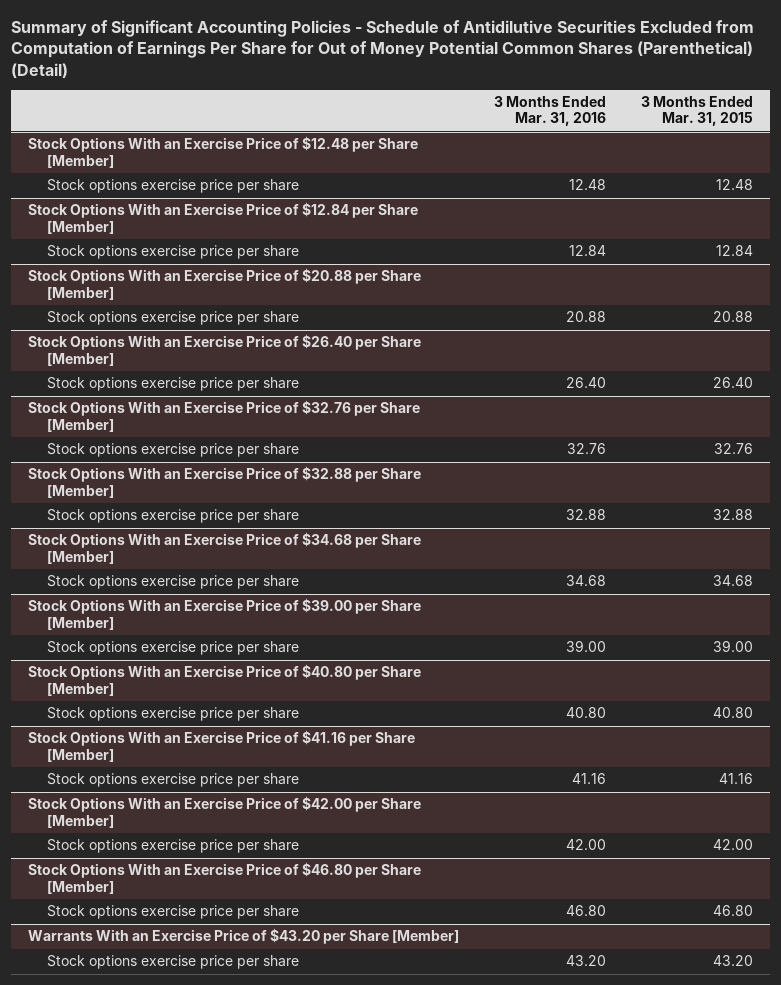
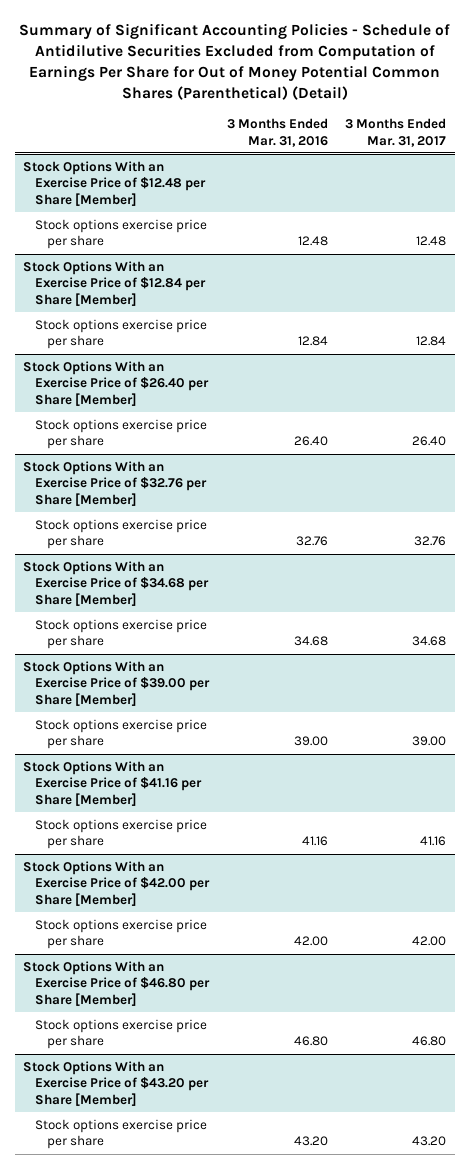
- | 3 Months Ended Mar. 31, 2016 | 3 Months Ended Mar. 31, 2015
+ | 3 Months Ended Mar. 31, 2016 | 3 Months Ended Mar. 31, 2017
- Stock Options With an Exercise Price of $20.88 per Share [Member]
- Stock options exercise price per share | 20.88 | 20.88
- Stock Options With an Exercise Price of $32.88 per Share [Member]
- Stock options exercise price per share | 32.88 | 32.88
- Stock Options With an Exercise Price of $40.80 per Share [Member]
- Stock options exercise price per share | 40.80 | 40.80
- Warrants With an Exercise Price of $43.20 per Share [Member]
+ Stock Options With an Exercise Price of $43.20 per Share [Member]

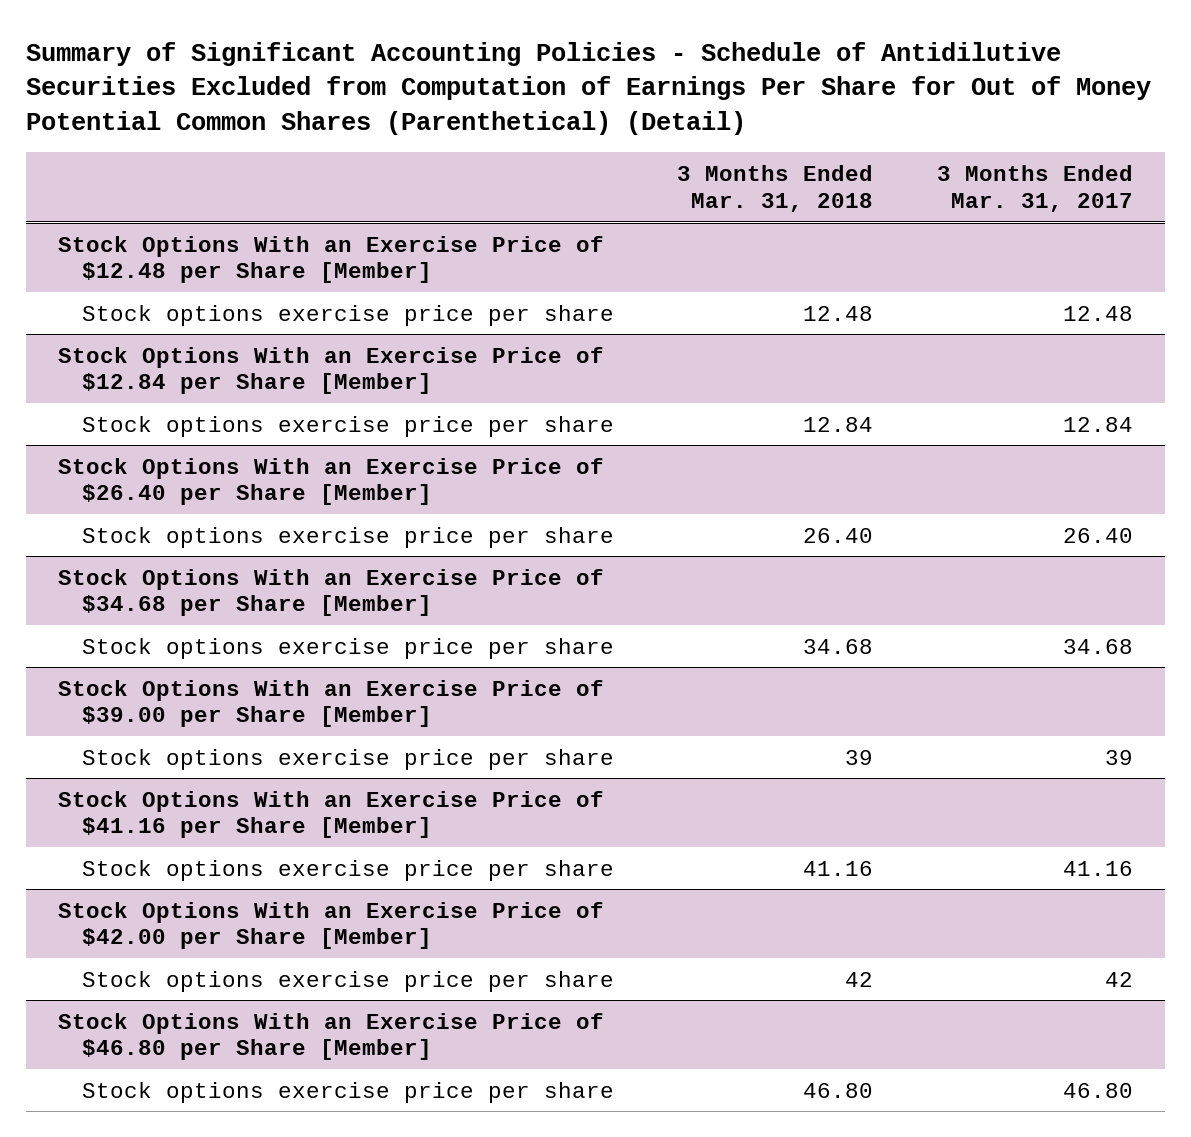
- | 3 Months Ended Mar. 31, 2016 | 3 Months Ended Mar. 31, 2017
+ | 3 Months Ended Mar. 31, 2018 | 3 Months Ended Mar. 31, 2017
- Stock Options With an Exercise Price of $32.76 per Share [Member]
- Stock options exercise price per share | 32.76 | 32.76
@ Stock Options With an Exercise Price of $39.00 per Share [Member]
- Stock options exercise price per share | 39.00 | 39.00
+ Stock options exercise price per share | 39 | 39
@ Stock Options With an Exercise Price of $42.00 per Share [Member]
- Stock options exercise price per share | 42.00 | 42.00
+ Stock options exercise price per share | 42 | 42
- Stock Options With an Exercise Price of $43.20 per Share [Member]
- Stock options exercise price per share | 43.20 | 43.20

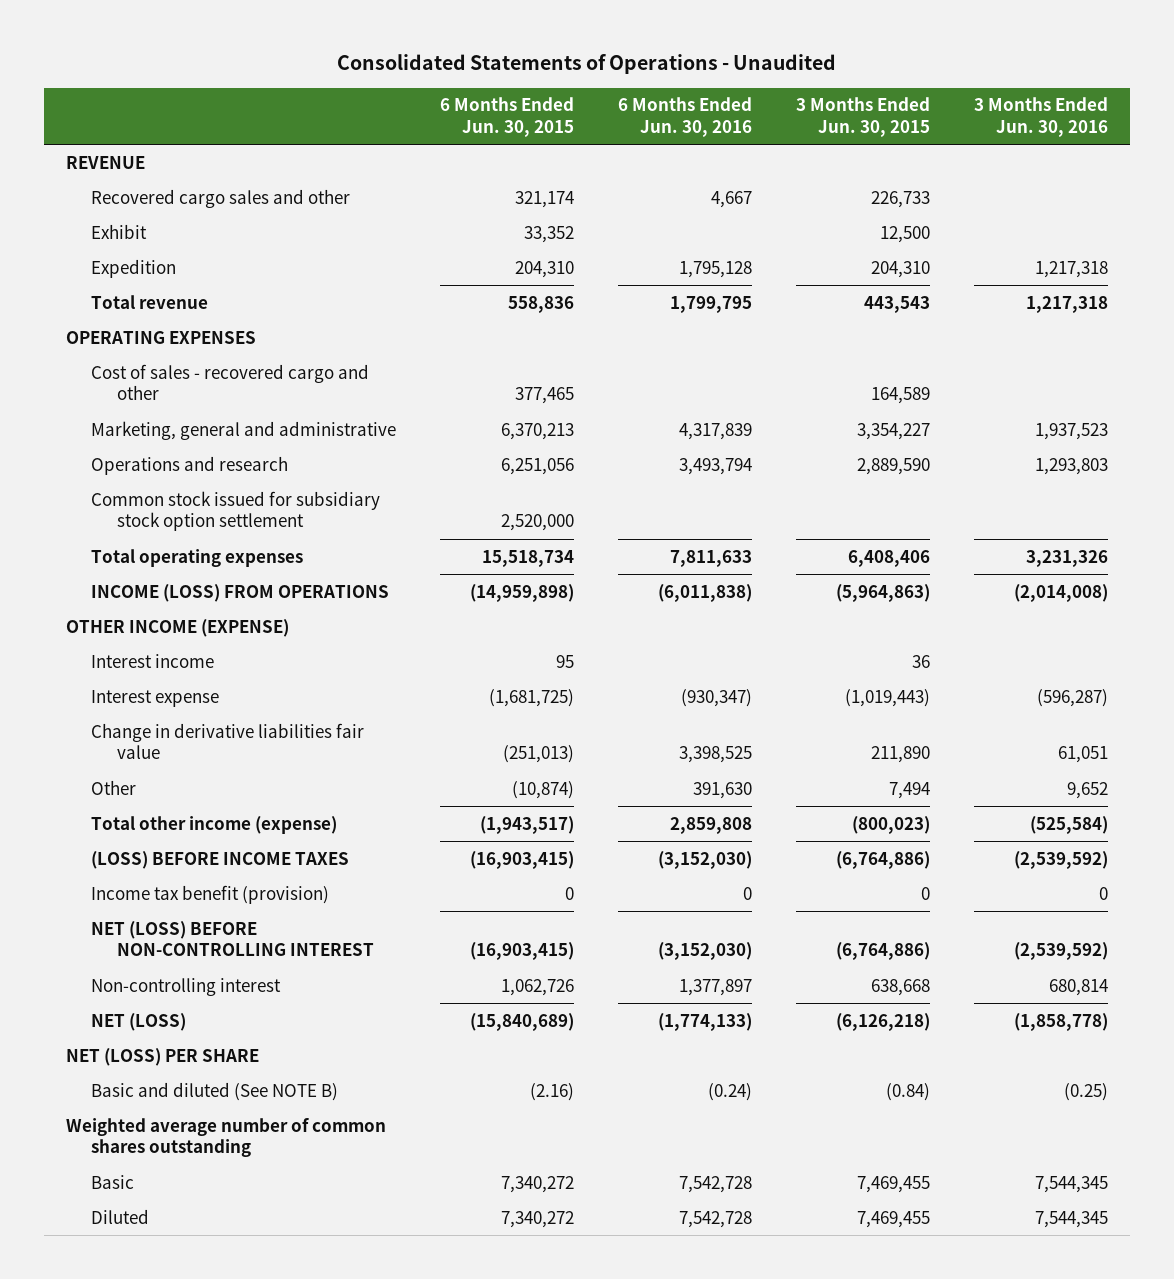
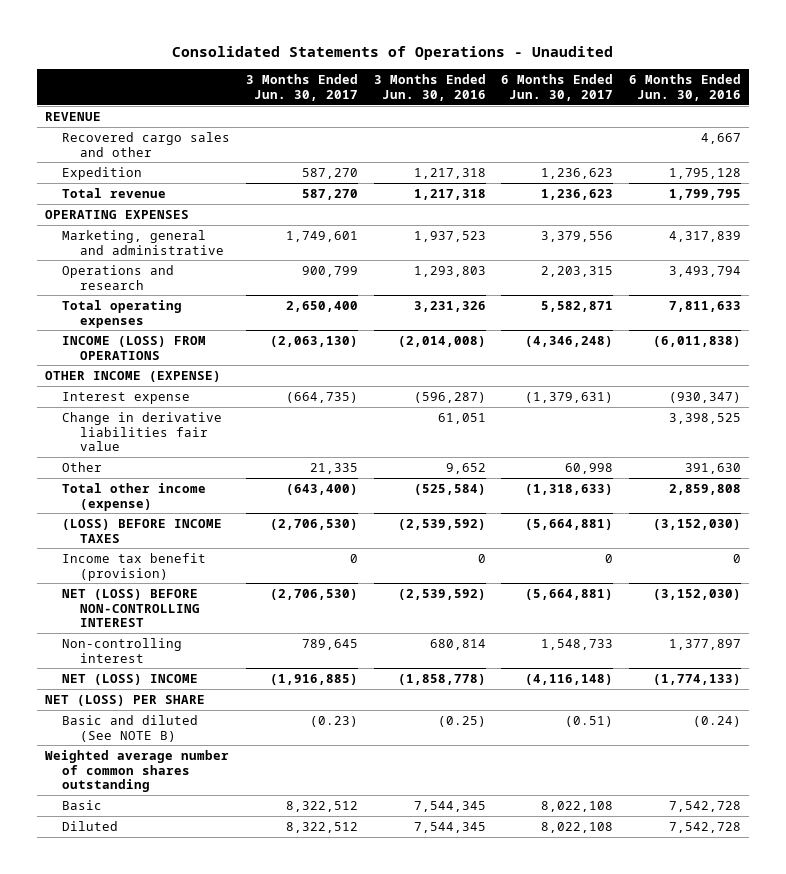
- | 6 Months Ended Jun. 30, 2015 | 6 Months Ended Jun. 30, 2016 | 3 Months Ended Jun. 30, 2015 | 3 Months Ended Jun. 30, 2016
+ | 3 Months Ended Jun. 30, 2017 | 3 Months Ended Jun. 30, 2016 | 6 Months Ended Jun. 30, 2017 | 6 Months Ended Jun. 30, 2016
- Exhibit | 33,352 | | 12,500 |
- Cost of sales - recovered cargo and other | 377,465 | | 164,589 |
- Common stock issued for subsidiary stock option settlement | 2,520,000 | | |
- Interest income | 95 | | 36 |
- NET (LOSS) | (15,840,689) | (1,774,133) | (6,126,218) | (1,858,778)
+ NET (LOSS) INCOME | (1,916,885) | (1,858,778) | (4,116,148) | (1,774,133)

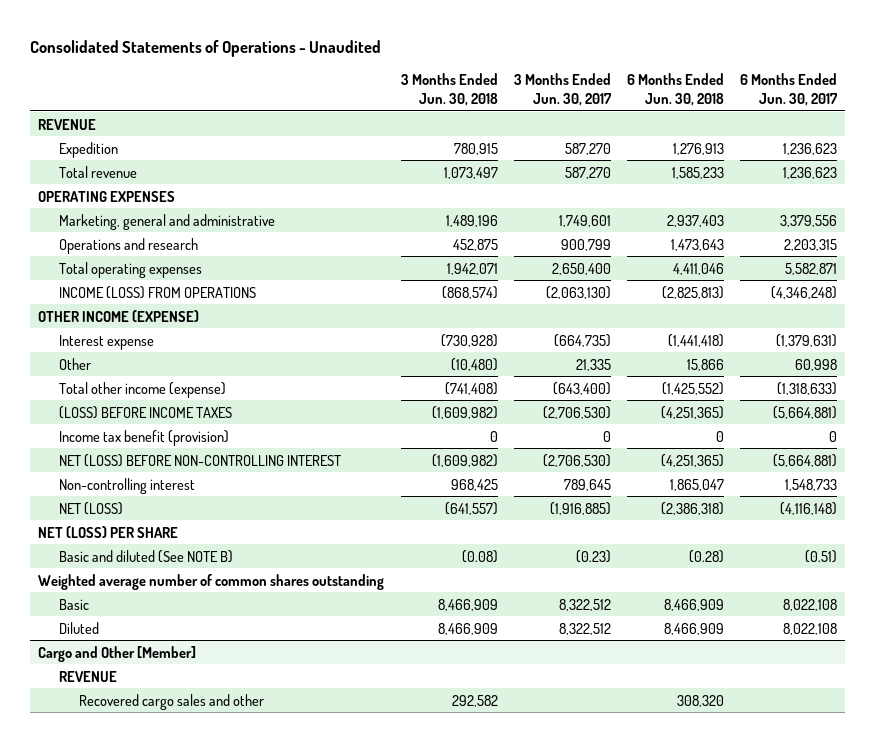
- | 3 Months Ended Jun. 30, 2017 | 3 Months Ended Jun. 30, 2016 | 6 Months Ended Jun. 30, 2017 | 6 Months Ended Jun. 30, 2016
+ | 3 Months Ended Jun. 30, 2018 | 3 Months Ended Jun. 30, 2017 | 6 Months Ended Jun. 30, 2018 | 6 Months Ended Jun. 30, 2017
- Recovered cargo sales and other | | | | 4,667
- Change in derivative liabilities fair value | | 61,051 | | 3,398,525
- NET (LOSS) INCOME | (1,916,885) | (1,858,778) | (4,116,148) | (1,774,133)
+ NET (LOSS) | (641,557) | (1,916,885) | (2,386,318) | (4,116,148)
+ Cargo and Other [Member]
+ REVENUE
+ Recovered cargo sales and other | 292,582 | | 308,320 |

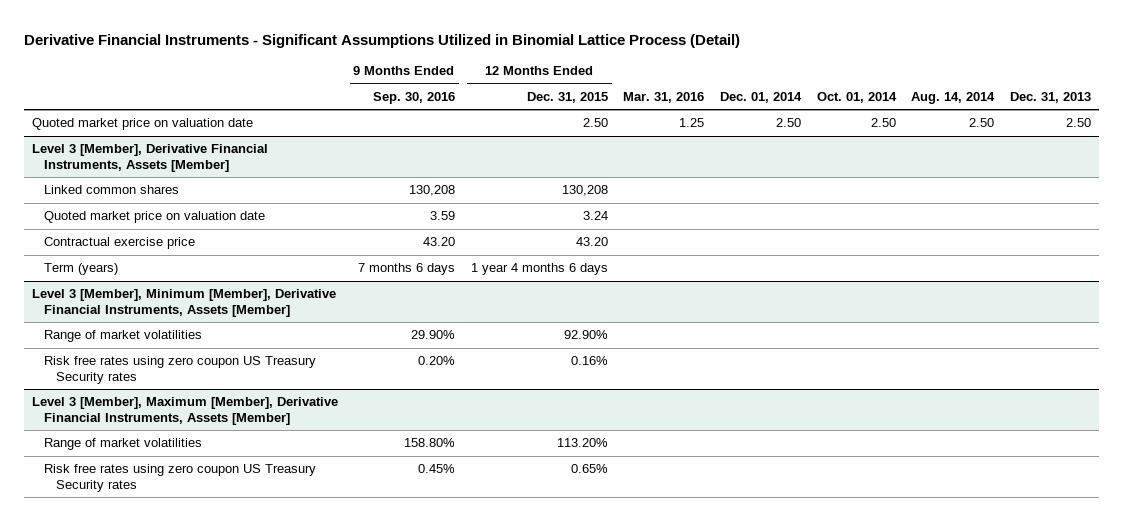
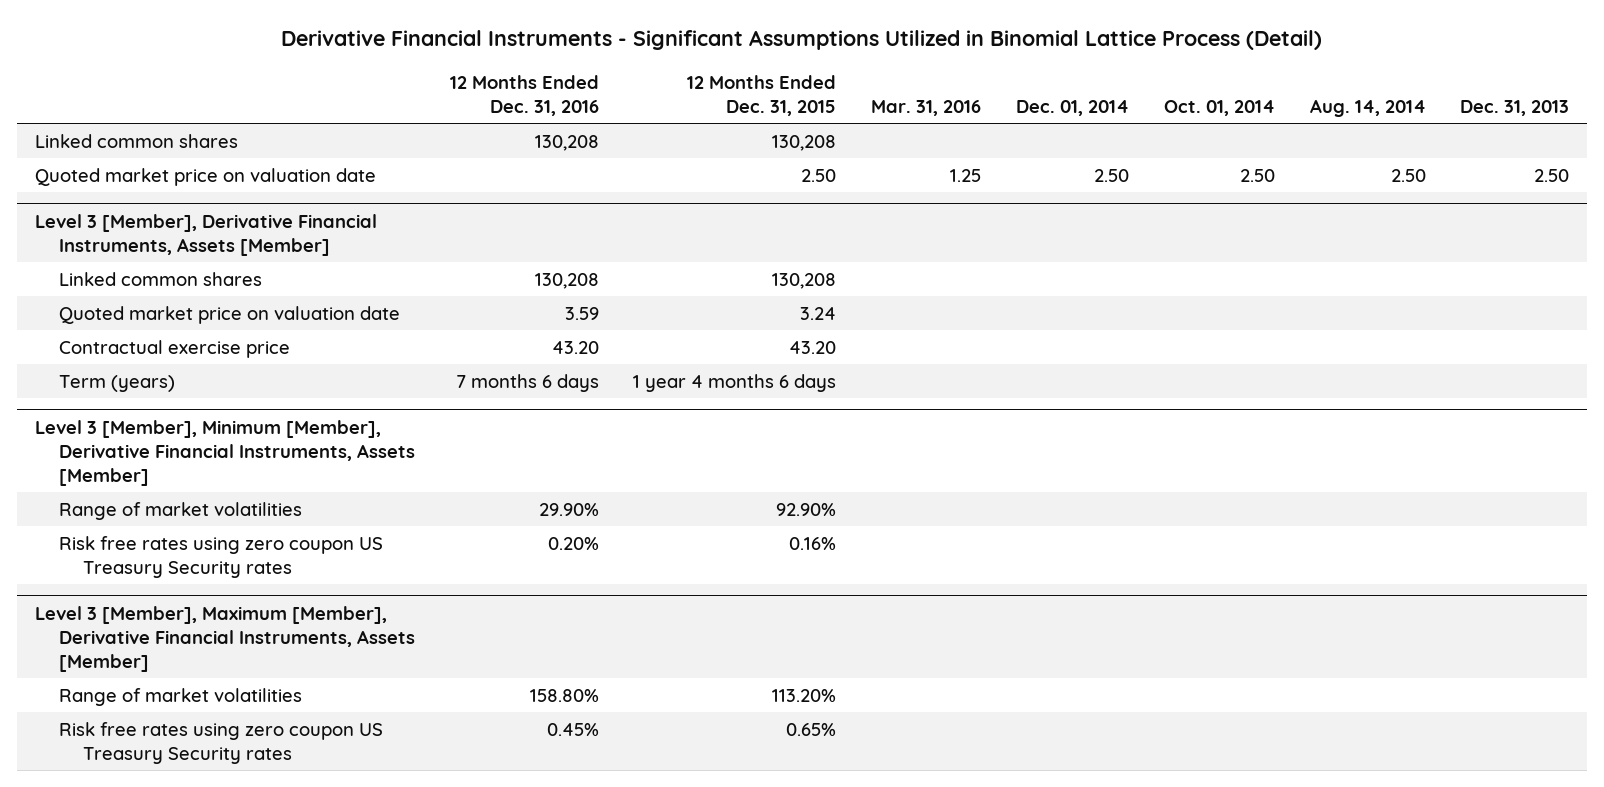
- | 9 Months Ended Sep. 30, 2016 | 12 Months Ended Dec. 31, 2015 | Mar. 31, 2016 | Dec. 01, 2014 | Oct. 01, 2014 | Aug. 14, 2014 | Dec. 31, 2013
+ | 12 Months Ended Dec. 31, 2016 | 12 Months Ended Dec. 31, 2015 | Mar. 31, 2016 | Dec. 01, 2014 | Oct. 01, 2014 | Aug. 14, 2014 | Dec. 31, 2013
+ Linked common shares | 130,208 | 130,208 | | | | |

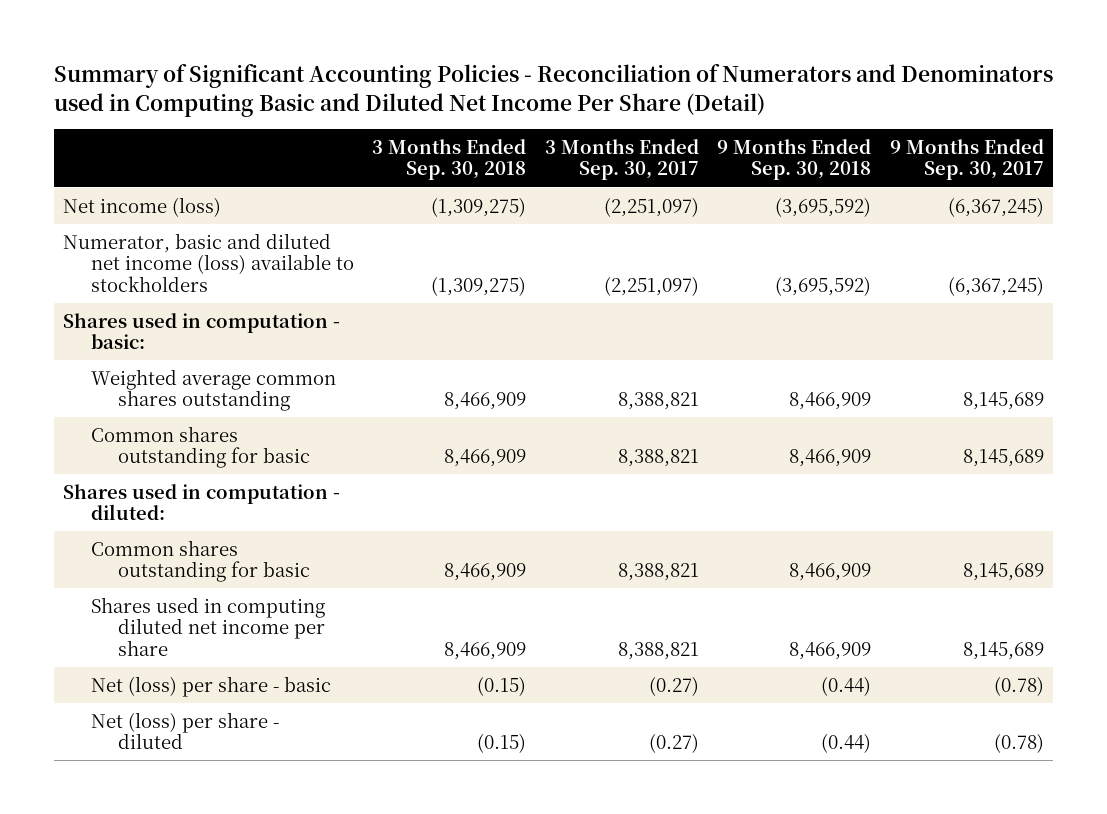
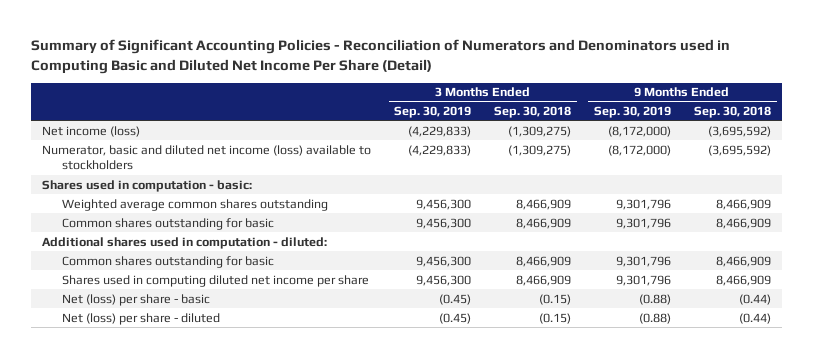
- | 3 Months Ended Sep. 30, 2018 | 3 Months Ended Sep. 30, 2017 | 9 Months Ended Sep. 30, 2018 | 9 Months Ended Sep. 30, 2017
+ | 3 Months Ended Sep. 30, 2019 | 3 Months Ended Sep. 30, 2018 | 9 Months Ended Sep. 30, 2019 | 9 Months Ended Sep. 30, 2018
- Shares used in computation - diluted:
+ Additional shares used in computation - diluted:

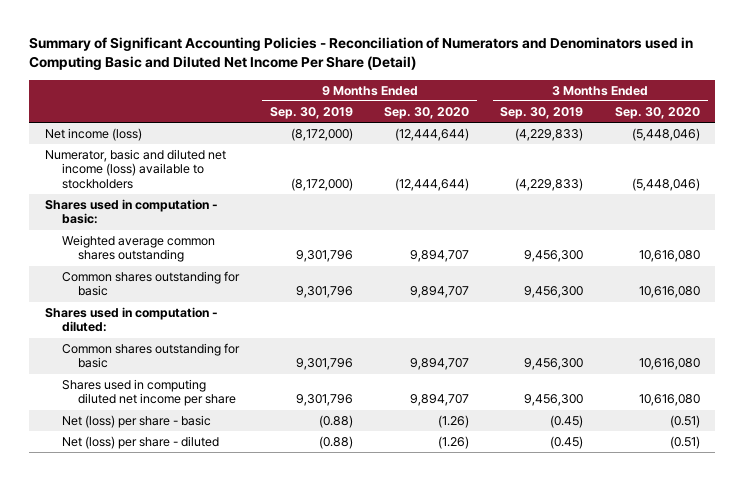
- | 3 Months Ended Sep. 30, 2019 | 3 Months Ended Sep. 30, 2018 | 9 Months Ended Sep. 30, 2019 | 9 Months Ended Sep. 30, 2018
+ | 9 Months Ended Sep. 30, 2019 | 9 Months Ended Sep. 30, 2020 | 3 Months Ended Sep. 30, 2019 | 3 Months Ended Sep. 30, 2020
- Additional shares used in computation - diluted:
+ Shares used in computation - diluted:

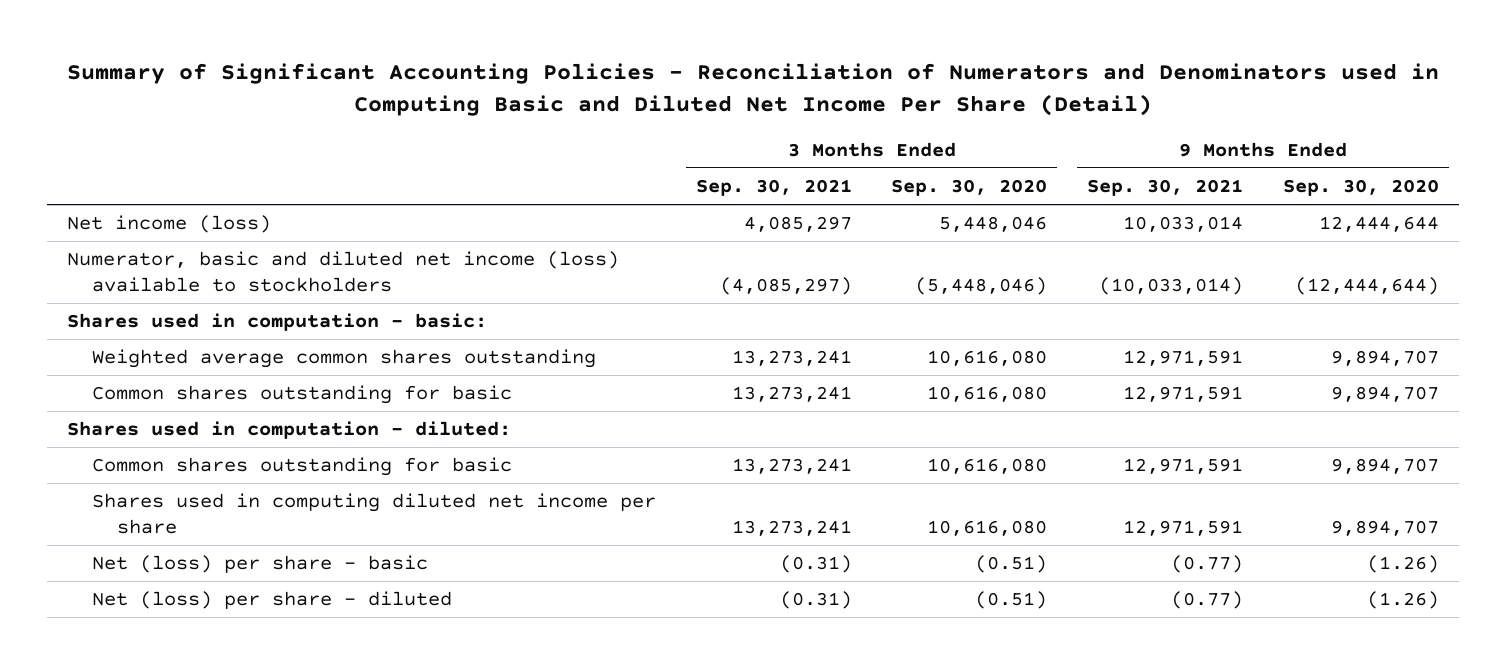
- | 9 Months Ended Sep. 30, 2019 | 9 Months Ended Sep. 30, 2020 | 3 Months Ended Sep. 30, 2019 | 3 Months Ended Sep. 30, 2020
+ | 3 Months Ended Sep. 30, 2021 | 3 Months Ended Sep. 30, 2020 | 9 Months Ended Sep. 30, 2021 | 9 Months Ended Sep. 30, 2020
- Net income (loss) | (8,172,000) | (12,444,644) | (4,229,833) | (5,448,046)
+ Net income (loss) | 4,085,297 | 5,448,046 | 10,033,014 | 12,444,644

